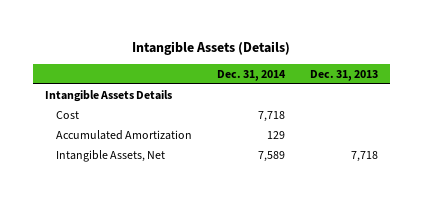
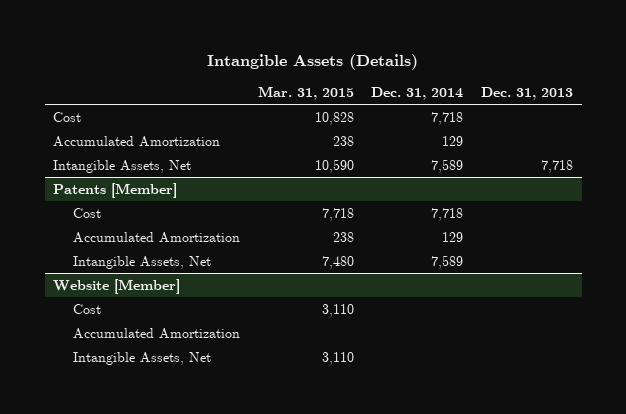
- | Dec. 31, 2014 | Dec. 31, 2013
+ | Mar. 31, 2015 | Dec. 31, 2014 | Dec. 31, 2013
- Intangible Assets Details
+ Patents [Member]
+ Cost | 7,718 | 7,718 |
+ Accumulated Amortization | 238 | 129 |
+ Intangible Assets, Net | 7,480 | 7,589 |
+ Website [Member]
+ Cost | 3,110 | |
+ Accumulated Amortization
+ Intangible Assets, Net | 3,110 | |

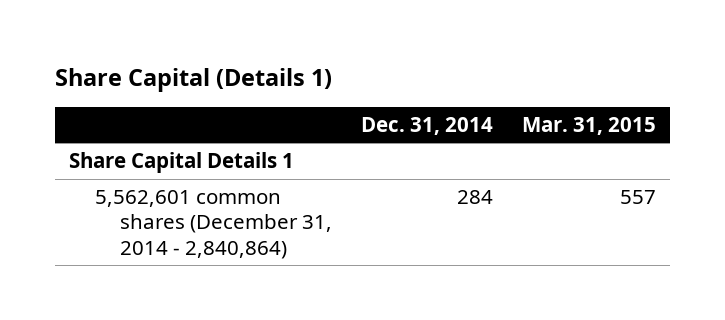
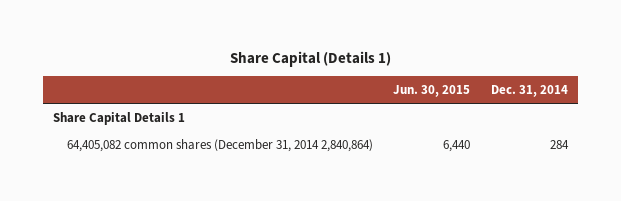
- | Dec. 31, 2014 | Mar. 31, 2015
+ | Jun. 30, 2015 | Dec. 31, 2014
- 5,562,601 common shares (December 31, 2014 - 2,840,864) | 284 | 557
+ 64,405,082 common shares (December 31, 2014 2,840,864) | 6,440 | 284

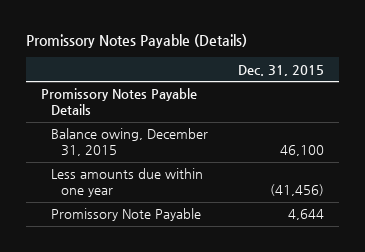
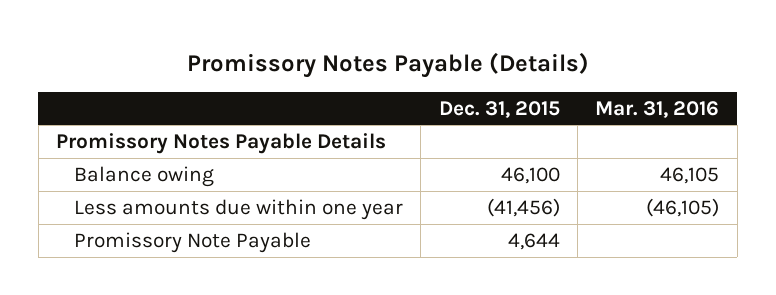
- | Dec. 31, 2015
+ | Dec. 31, 2015 | Mar. 31, 2016
- Balance owing, December 31, 2015 | 46,100
+ Balance owing | 46,100 | 46,105

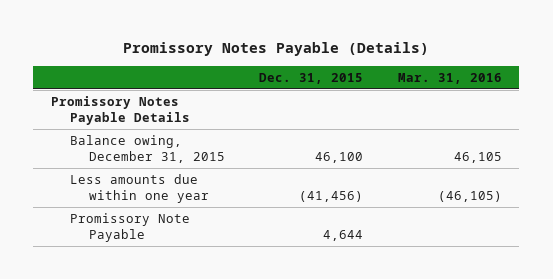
- Balance owing | 46,100 | 46,105
+ Balance owing, December 31, 2015 | 46,100 | 46,105

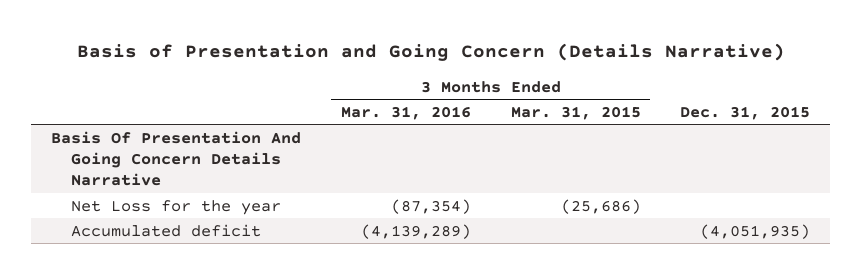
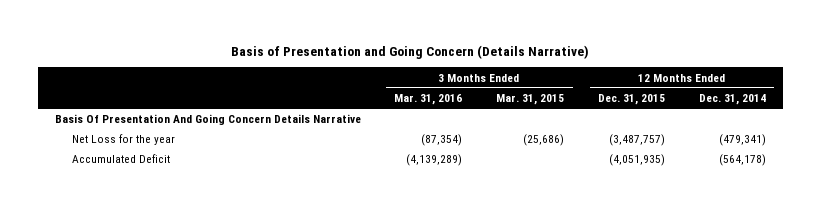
- | 3 Months Ended Mar. 31, 2016 | 3 Months Ended Mar. 31, 2015 | Dec. 31, 2015
+ | 3 Months Ended Mar. 31, 2016 | 3 Months Ended Mar. 31, 2015 | 12 Months Ended Dec. 31, 2015 | 12 Months Ended Dec. 31, 2014
- Accumulated deficit | (4,139,289) | | (4,051,935)
+ Accumulated Deficit | (4,139,289) | | (4,051,935) | (564,178)

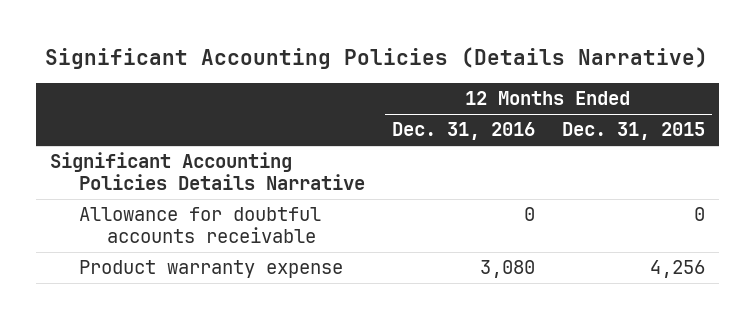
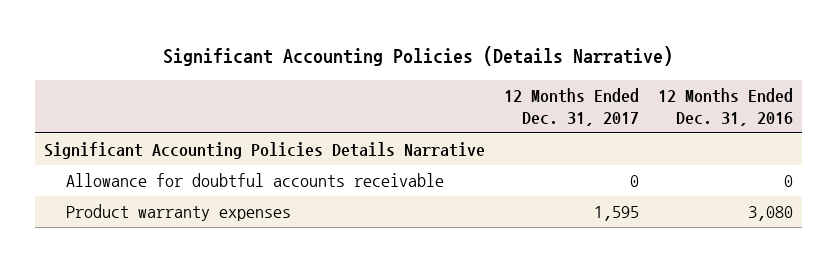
- | 12 Months Ended Dec. 31, 2016 | 12 Months Ended Dec. 31, 2015
+ | 12 Months Ended Dec. 31, 2017 | 12 Months Ended Dec. 31, 2016
- Product warranty expense | 3,080 | 4,256
+ Product warranty expenses | 1,595 | 3,080

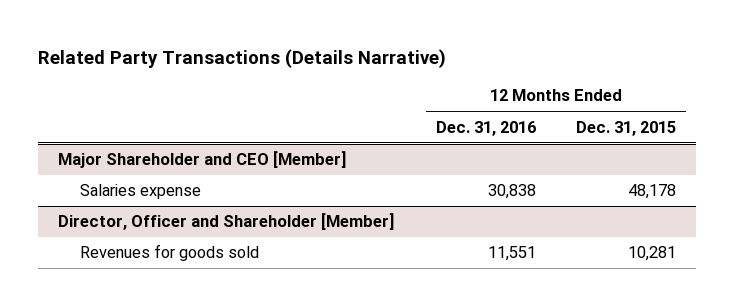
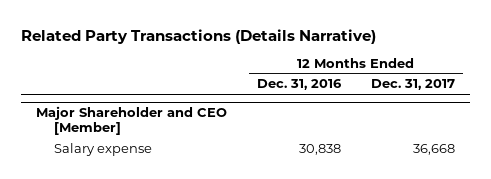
- | 12 Months Ended Dec. 31, 2016 | 12 Months Ended Dec. 31, 2015
+ | 12 Months Ended Dec. 31, 2016 | 12 Months Ended Dec. 31, 2017
@ Major Shareholder and CEO [Member]
- Salaries expense | 30,838 | 48,178
- Director, Officer and Shareholder [Member]
- Revenues for goods sold | 11,551 | 10,281
@ Major Shareholder and CEO [Member]
+ Salary expense | 30,838 | 36,668

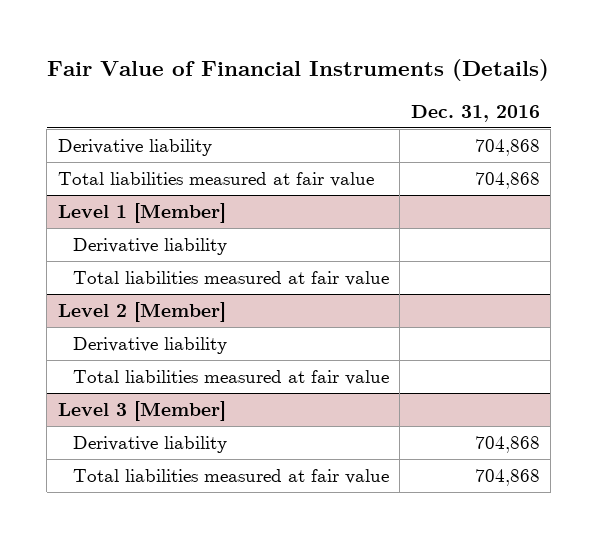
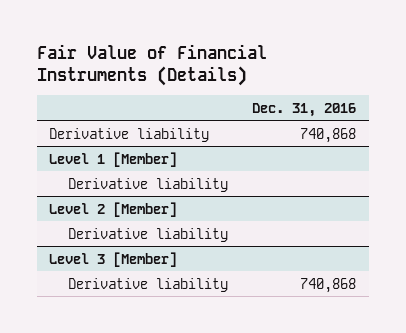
- Derivative liability | 704,868
- Total liabilities measured at fair value | 704,868
+ Derivative liability | 740,868
@ Level 1 [Member]
- Total liabilities measured at fair value
@ Level 2 [Member]
- Total liabilities measured at fair value
@ Level 3 [Member]
- Derivative liability | 704,868
- Total liabilities measured at fair value | 704,868
+ Derivative liability | 740,868

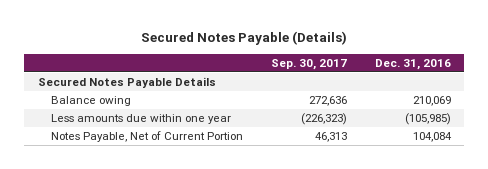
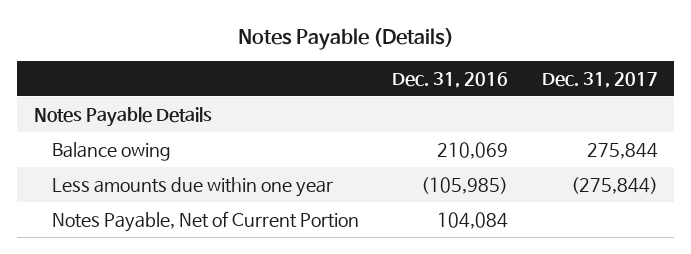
- Secured Notes Payable (Details)
+ Notes Payable (Details)
- | Sep. 30, 2017 | Dec. 31, 2016
+ | Dec. 31, 2016 | Dec. 31, 2017
- Secured Notes Payable Details
+ Notes Payable Details

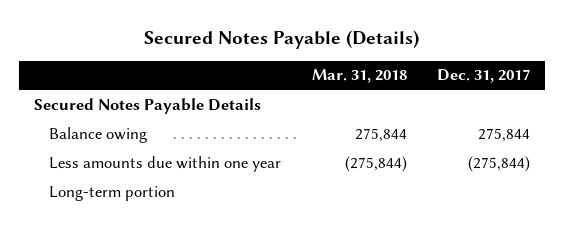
- Notes Payable (Details)
+ Secured Notes Payable (Details)
- | Dec. 31, 2016 | Dec. 31, 2017
+ | Mar. 31, 2018 | Dec. 31, 2017
- Notes Payable Details
+ Secured Notes Payable Details
- Notes Payable, Net of Current Portion | 104,084 |
+ Long-term portion

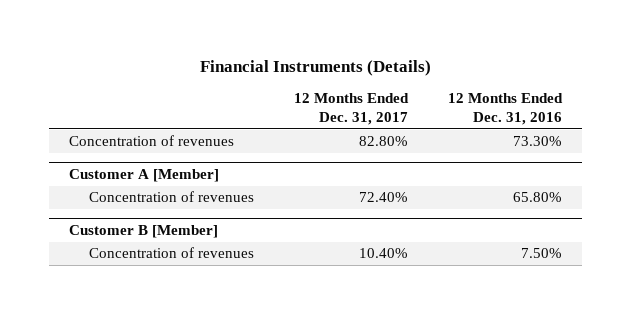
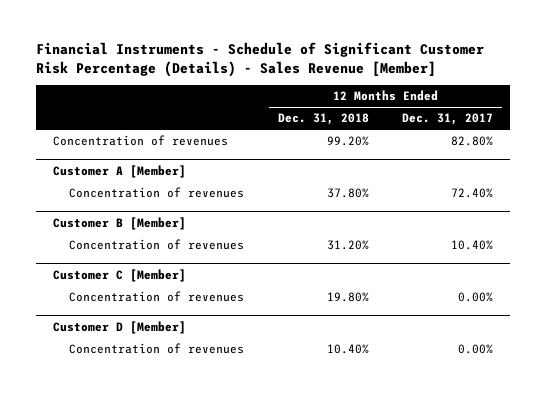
- Financial Instruments (Details)
+ Financial Instruments - Schedule of Significant Customer Risk Percentage (Details) - Sales Revenue [Member]
- | 12 Months Ended Dec. 31, 2017 | 12 Months Ended Dec. 31, 2016
+ | 12 Months Ended Dec. 31, 2018 | 12 Months Ended Dec. 31, 2017
+ Customer C [Member]
+ Concentration of revenues | 19.80% | 0.00%
+ Customer D [Member]
+ Concentration of revenues | 10.40% | 0.00%

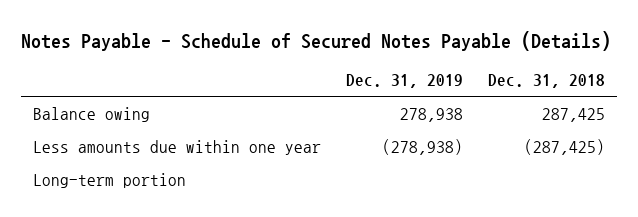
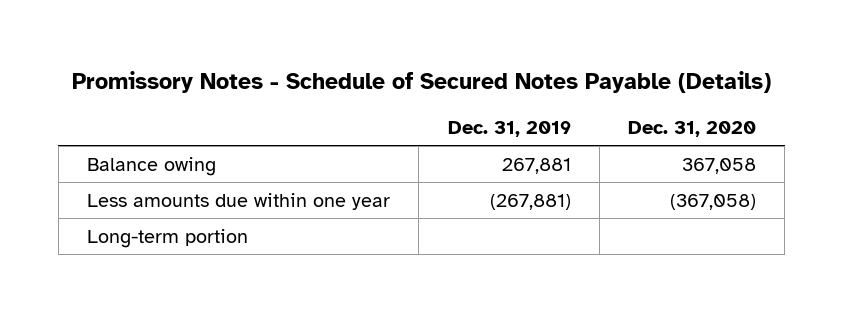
- Notes Payable - Schedule of Secured Notes Payable (Details)
+ Promissory Notes - Schedule of Secured Notes Payable (Details)
- | Dec. 31, 2019 | Dec. 31, 2018
+ | Dec. 31, 2019 | Dec. 31, 2020
- Balance owing | 278,938 | 287,425
- Less amounts due within one year | (278,938) | (287,425)
+ Balance owing | 267,881 | 367,058
+ Less amounts due within one year | (267,881) | (367,058)

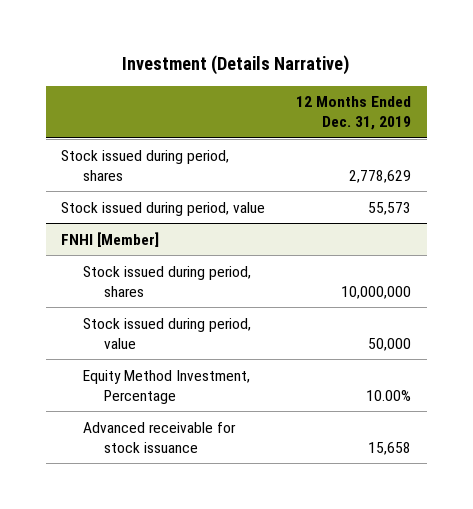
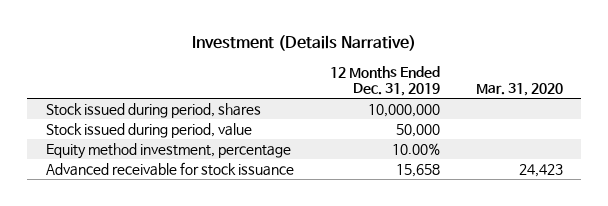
- | 12 Months Ended Dec. 31, 2019
+ | 12 Months Ended Dec. 31, 2019 | Mar. 31, 2020
- Stock issued during period, shares | 2,778,629
- Stock issued during period, value | 55,573
- FNHI [Member]
- Equity Method Investment, Percentage | 10.00%
+ Equity method investment, percentage | 10.00% |

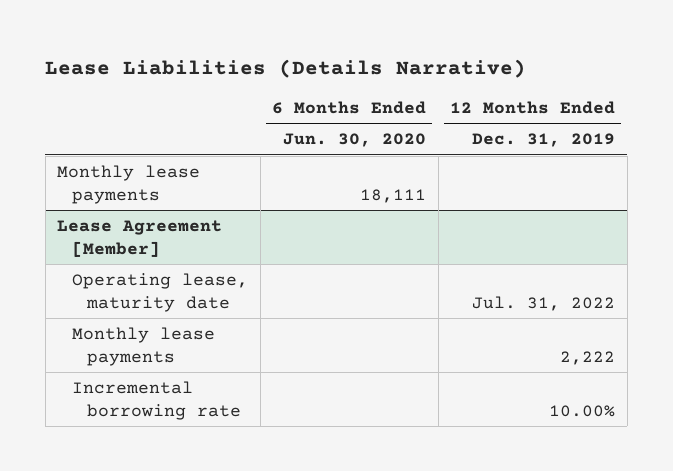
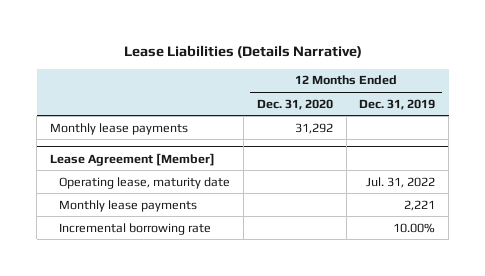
- | 6 Months Ended Jun. 30, 2020 | 12 Months Ended Dec. 31, 2019
+ | 12 Months Ended Dec. 31, 2020 | 12 Months Ended Dec. 31, 2019
@ Lease Agreement [Member]
- Monthly lease payments | | 2,222
+ Monthly lease payments | | 2,221

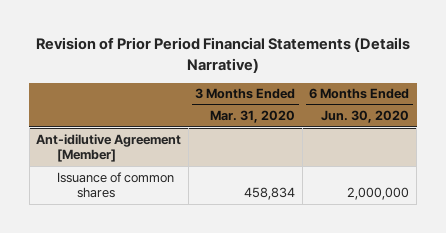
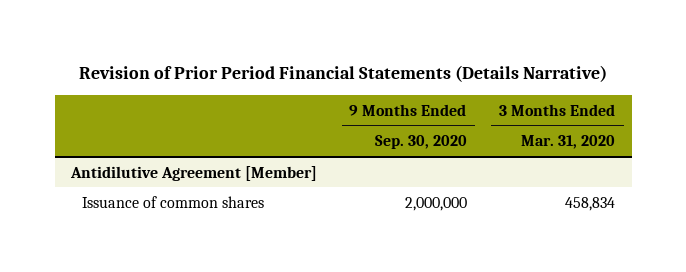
- | 3 Months Ended Mar. 31, 2020 | 6 Months Ended Jun. 30, 2020
+ | 9 Months Ended Sep. 30, 2020 | 3 Months Ended Mar. 31, 2020
- Ant-idilutive Agreement [Member]
+ Antidilutive Agreement [Member]

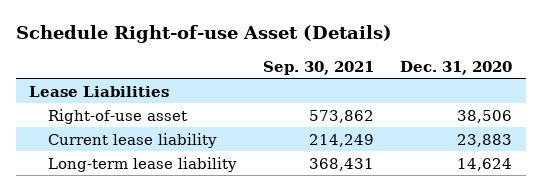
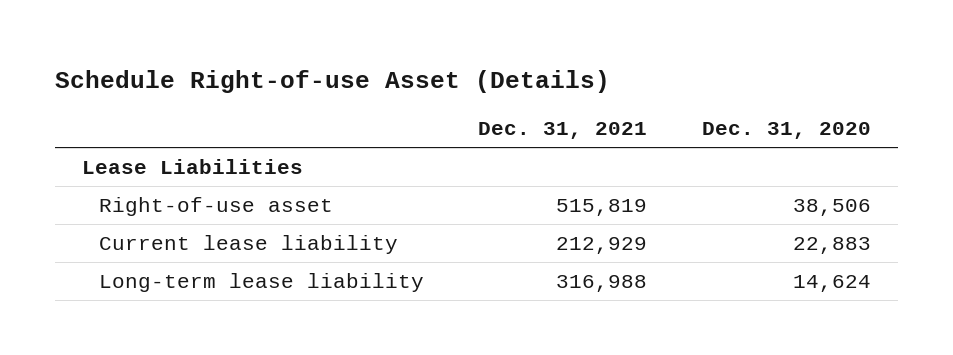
- | Sep. 30, 2021 | Dec. 31, 2020
+ | Dec. 31, 2021 | Dec. 31, 2020
- Current lease liability | 214,249 | 23,883
+ Current lease liability | 212,929 | 22,883

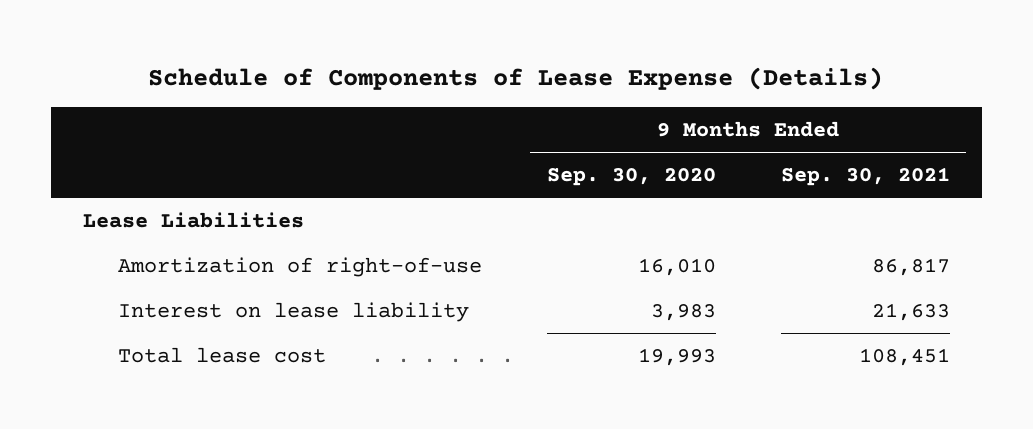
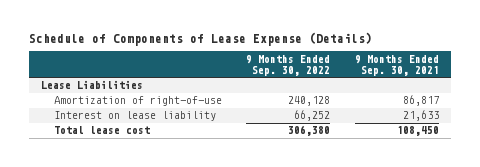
- | 9 Months Ended Sep. 30, 2020 | 9 Months Ended Sep. 30, 2021
+ | 9 Months Ended Sep. 30, 2022 | 9 Months Ended Sep. 30, 2021
- Total lease cost | 19,993 | 108,451
+ Total lease cost | 306,380 | 108,450

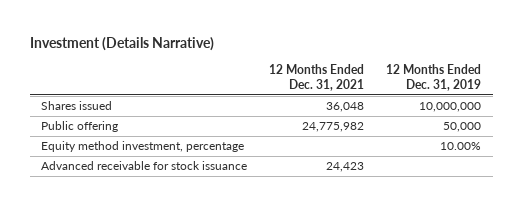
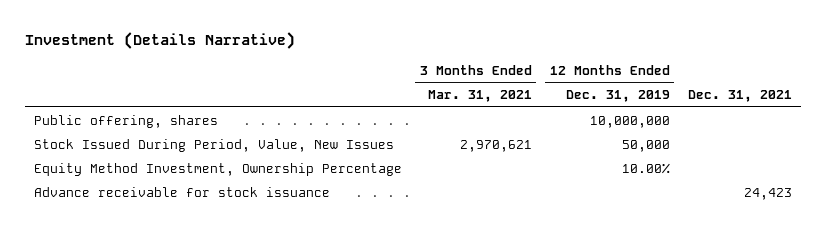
- | 12 Months Ended Dec. 31, 2021 | 12 Months Ended Dec. 31, 2019
+ | 3 Months Ended Mar. 31, 2021 | 12 Months Ended Dec. 31, 2019 | Dec. 31, 2021
- Shares issued | 36,048 | 10,000,000
- Public offering | 24,775,982 | 50,000
- Equity method investment, percentage | | 10.00%
- Advanced receivable for stock issuance | 24,423 |
+ Public offering, shares | | 10,000,000 |
+ Stock Issued During Period, Value, New Issues | 2,970,621 | 50,000 |
+ Equity Method Investment, Ownership Percentage | | 10.00% |
+ Advance receivable for stock issuance | | | 24,423

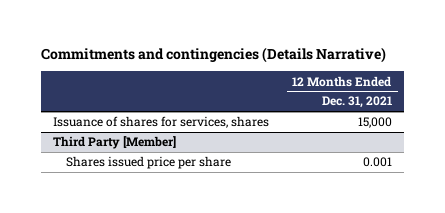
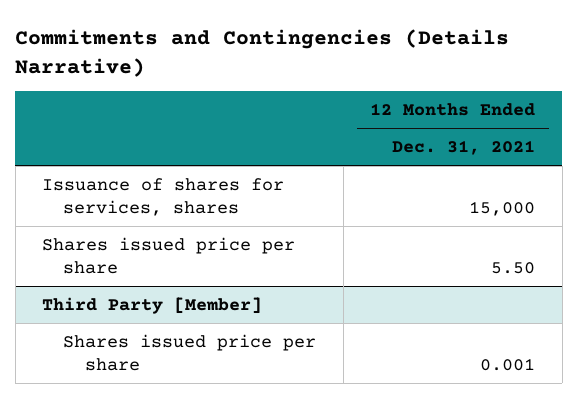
- Commitments and contingencies (Details Narrative)
+ Commitments and Contingencies (Details Narrative)
+ Shares issued price per share | 5.50

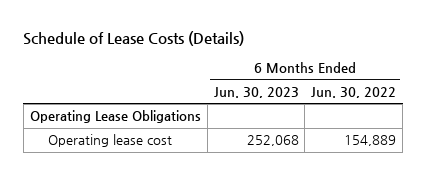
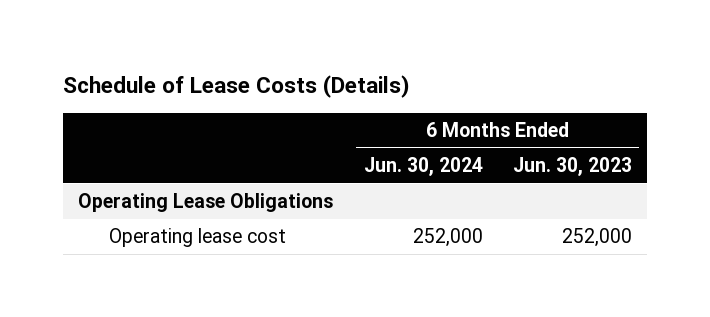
- | 6 Months Ended Jun. 30, 2023 | 6 Months Ended Jun. 30, 2022
+ | 6 Months Ended Jun. 30, 2024 | 6 Months Ended Jun. 30, 2023
- Operating lease cost | 252,068 | 154,889
+ Operating lease cost | 252,000 | 252,000

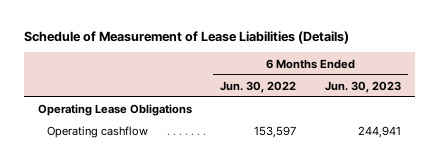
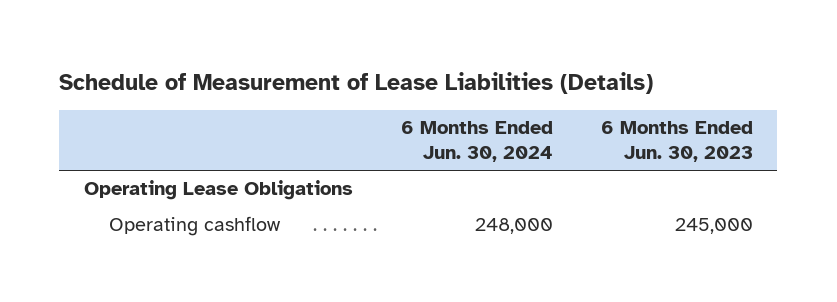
- | 6 Months Ended Jun. 30, 2022 | 6 Months Ended Jun. 30, 2023
+ | 6 Months Ended Jun. 30, 2024 | 6 Months Ended Jun. 30, 2023
- Operating cashflow | 153,597 | 244,941
+ Operating cashflow | 248,000 | 245,000

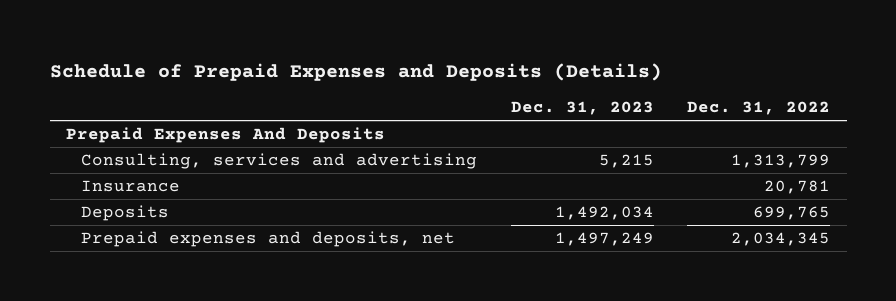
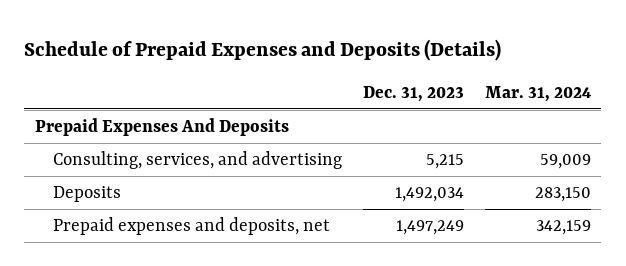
- | Dec. 31, 2023 | Dec. 31, 2022
+ | Dec. 31, 2023 | Mar. 31, 2024
- Consulting, services and advertising | 5,215 | 1,313,799
- Insurance | | 20,781
+ Consulting, services, and advertising | 5,215 | 59,009

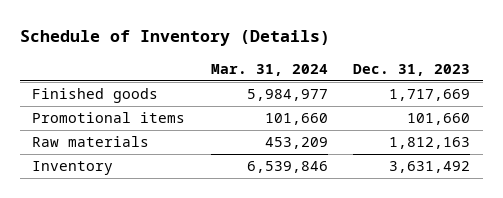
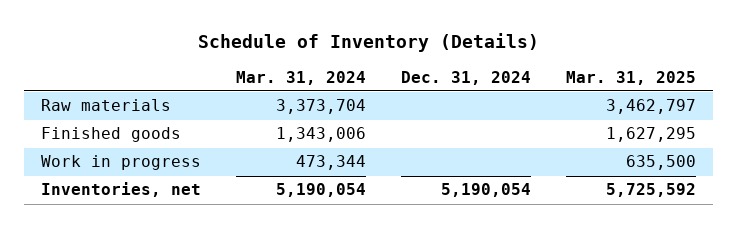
- | Mar. 31, 2024 | Dec. 31, 2023
+ | Mar. 31, 2024 | Dec. 31, 2024 | Mar. 31, 2025
- Finished goods | 5,984,977 | 1,717,669
- Promotional items | 101,660 | 101,660
- Raw materials | 453,209 | 1,812,163
- Inventory | 6,539,846 | 3,631,492
+ Raw materials | 3,373,704 | | 3,462,797
+ Finished goods | 1,343,006 | | 1,627,295
+ Work in progress | 473,344 | | 635,500
+ Inventories, net | 5,190,054 | 5,190,054 | 5,725,592

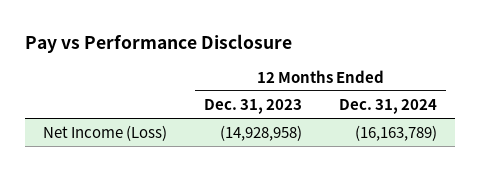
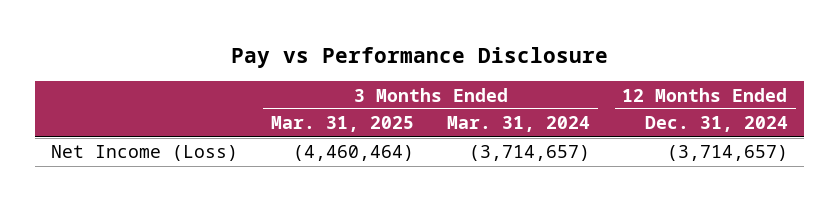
- | 12 Months Ended Dec. 31, 2023 | 12 Months Ended Dec. 31, 2024
+ | 3 Months Ended Mar. 31, 2025 | 3 Months Ended Mar. 31, 2024 | 12 Months Ended Dec. 31, 2024
- Net Income (Loss) | (14,928,958) | (16,163,789)
+ Net Income (Loss) | (4,460,464) | (3,714,657) | (3,714,657)

